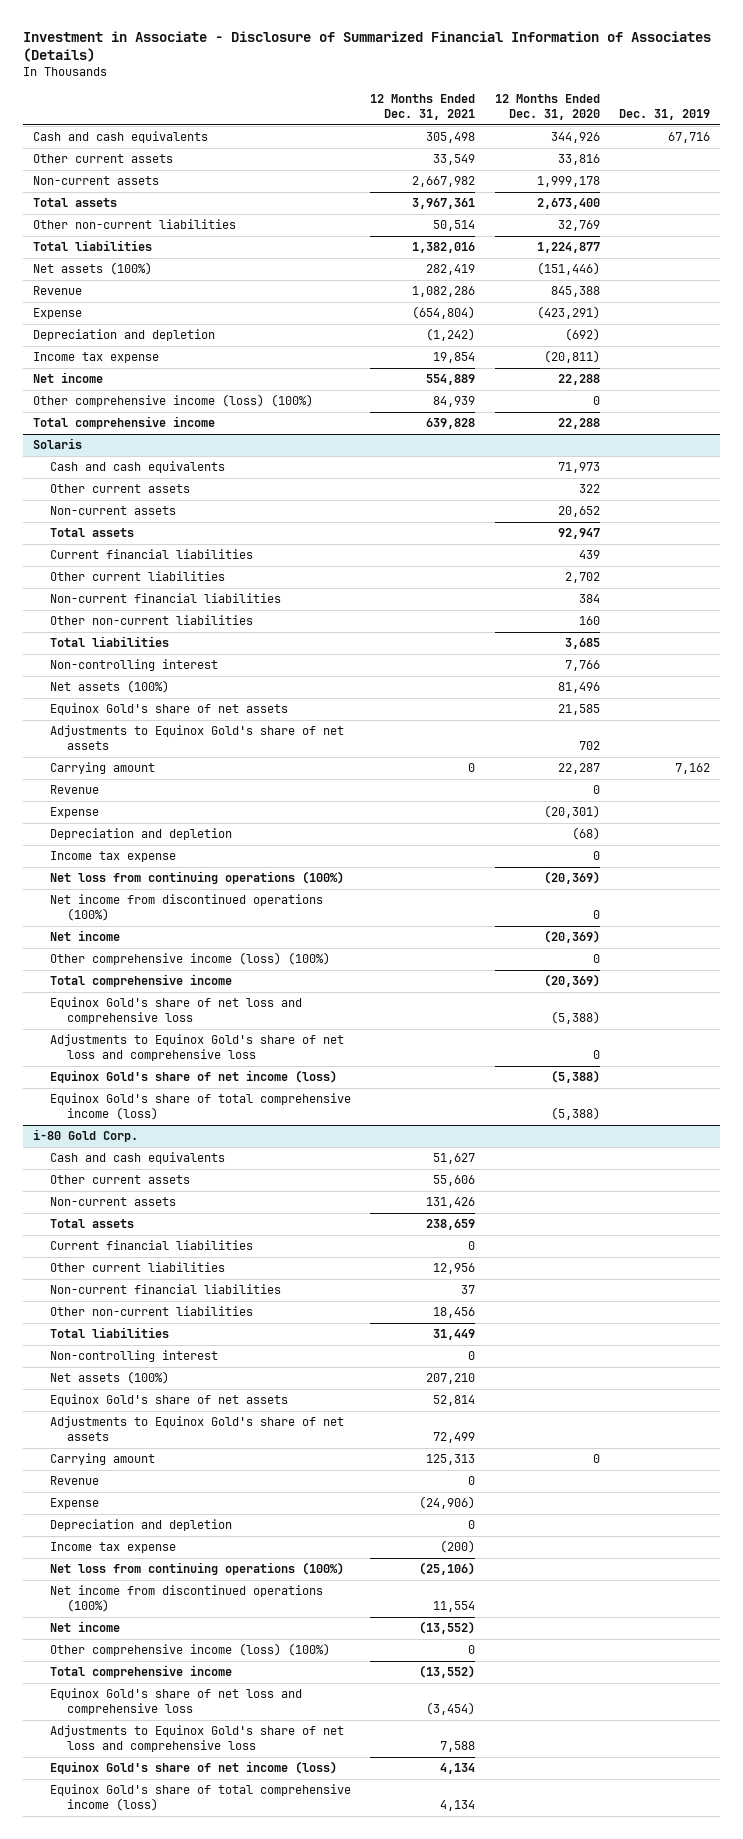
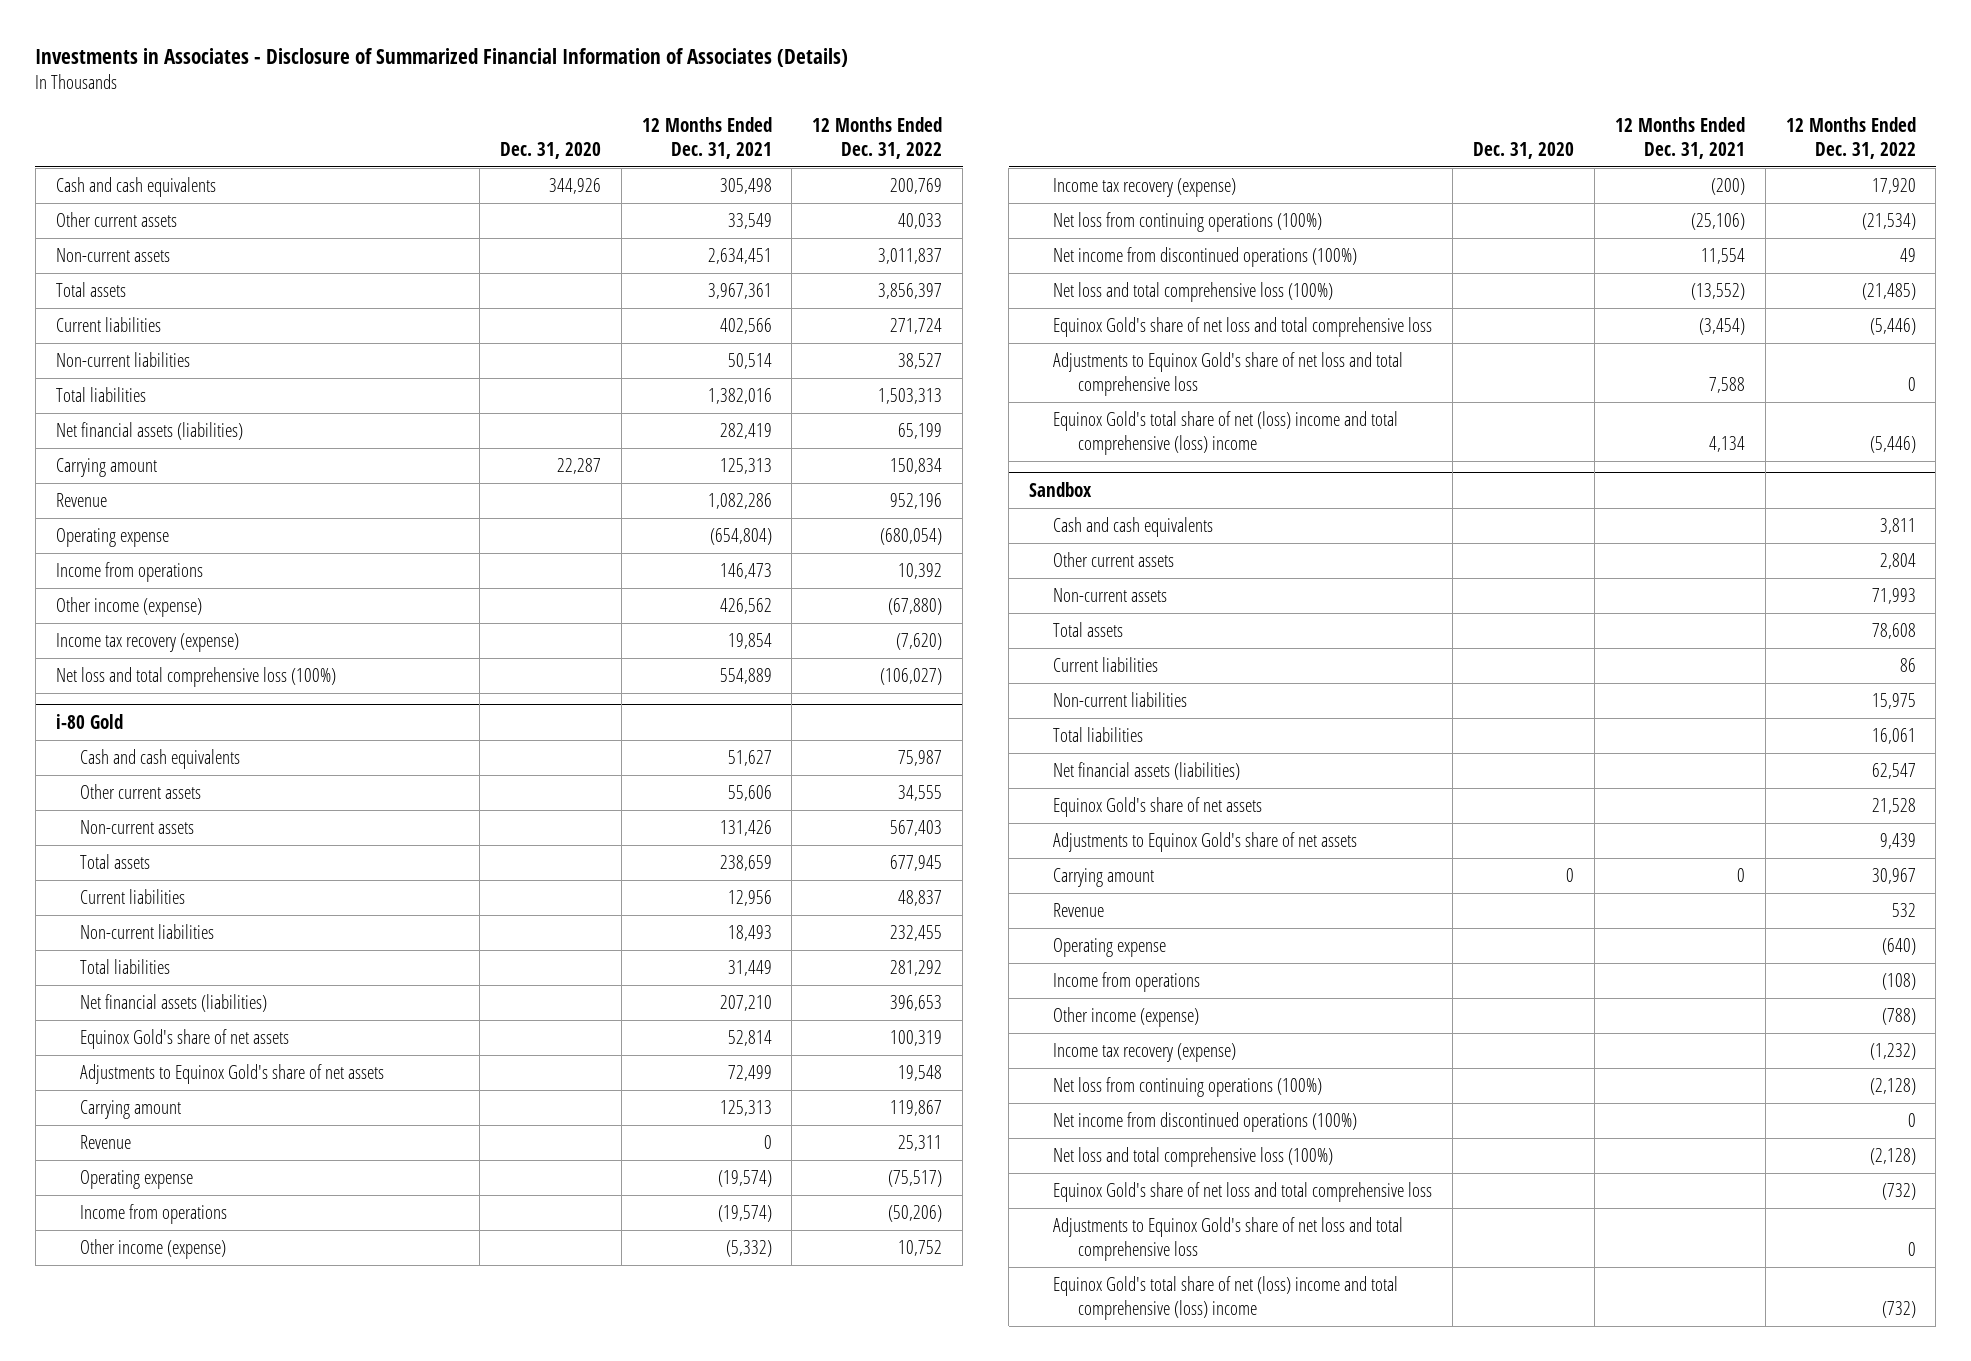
- Investment in Associate - Disclosure of Summarized Financial Information of Associates (Details)
+ Investments in Associates - Disclosure of Summarized Financial Information of Associates (Details)
- | 12 Months Ended Dec. 31, 2021 | 12 Months Ended Dec. 31, 2020 | Dec. 31, 2019
+ | Dec. 31, 2020 | 12 Months Ended Dec. 31, 2021 | 12 Months Ended Dec. 31, 2022
- Non-current assets | 2,667,982 | 1,999,178 |
+ Non-current assets | | 2,634,451 | 3,011,837
- Other non-current liabilities | 50,514 | 32,769 |
+ Current liabilities | | 402,566 | 271,724
+ Non-current liabilities | | 50,514 | 38,527
- Net assets (100%) | 282,419 | (151,446) |
+ Net financial assets (liabilities) | | 282,419 | 65,199
+ Carrying amount | 22,287 | 125,313 | 150,834
- Expense | (654,804) | (423,291) |
- Depreciation and depletion | (1,242) | (692) |
- Income tax expense | 19,854 | (20,811) |
- Net income | 554,889 | 22,288 |
- Other comprehensive income (loss) (100%) | 84,939 | 0 |
- Total comprehensive income | 639,828 | 22,288 |
- Solaris
- Cash and cash equivalents | | 71,973 |
- Other current assets | | 322 |
- Non-current assets | | 20,652 |
- Total assets | | 92,947 |
- Current financial liabilities | | 439 |
- Other current liabilities | | 2,702 |
- Non-current financial liabilities | | 384 |
- Other non-current liabilities | | 160 |
- Total liabilities | | 3,685 |
- Non-controlling interest | | 7,766 |
- Net assets (100%) | | 81,496 |
- Equinox Gold's share of net assets | | 21,585 |
- Adjustments to Equinox Gold's share of net assets | | 702 |
- Carrying amount | 0 | 22,287 | 7,162
- Revenue | | 0 |
- Expense | | (20,301) |
- Depreciation and depletion | | (68) |
- Income tax expense | | 0 |
- Net loss from continuing operations (100%) | | (20,369) |
- Net income from discontinued operations (100%) | | 0 |
- Net income | | (20,369) |
- Other comprehensive income (loss) (100%) | | 0 |
- Total comprehensive income | | (20,369) |
- Equinox Gold's share of net loss and comprehensive loss | | (5,388) |
- Adjustments to Equinox Gold's share of net loss and comprehensive loss | | 0 |
- Equinox Gold's share of net income (loss) | | (5,388) |
- Equinox Gold's share of total comprehensive income (loss) | | (5,388) |
- i-80 Gold Corp.
+ Operating expense | | (654,804) | (680,054)
+ Income from operations | | 146,473 | 10,392
+ Other income (expense) | | 426,562 | (67,880)
+ Income tax recovery (expense) | | 19,854 | (7,620)
+ Net loss and total comprehensive loss (100%) | | 554,889 | (106,027)
+ i-80 Gold
- Current financial liabilities | 0 | |
- Other current liabilities | 12,956 | |
- Non-current financial liabilities | 37 | |
- Other non-current liabilities | 18,456 | |
+ Current liabilities | | 12,956 | 48,837
+ Non-current liabilities | | 18,493 | 232,455
- Non-controlling interest | 0 | |
- Net assets (100%) | 207,210 | |
+ Net financial assets (liabilities) | | 207,210 | 396,653
- Expense | (24,906) | |
- Depreciation and depletion | 0 | |
- Income tax expense | (200) | |
+ Operating expense | | (19,574) | (75,517)
+ Income from operations | | (19,574) | (50,206)
+ Other income (expense) | | (5,332) | 10,752
+ Income tax recovery (expense) | | (200) | 17,920
- Net income | (13,552) | |
- Other comprehensive income (loss) (100%) | 0 | |
- Total comprehensive income | (13,552) | |
- Equinox Gold's share of net loss and comprehensive loss | (3,454) | |
- Adjustments to Equinox Gold's share of net loss and comprehensive loss | 7,588 | |
- Equinox Gold's share of net income (loss) | 4,134 | |
- Equinox Gold's share of total comprehensive income (loss) | 4,134 | |
+ Net loss and total comprehensive loss (100%) | | (13,552) | (21,485)
+ Equinox Gold's share of net loss and total comprehensive loss | | (3,454) | (5,446)
+ Adjustments to Equinox Gold's share of net loss and total comprehensive loss | | 7,588 | 0
+ Equinox Gold's total share of net (loss) income and total comprehensive (loss) income | | 4,134 | (5,446)
+ Sandbox
+ Cash and cash equivalents | | | 3,811
+ Other current assets | | | 2,804
+ Non-current assets | | | 71,993
+ Total assets | | | 78,608
+ Current liabilities | | | 86
+ Non-current liabilities | | | 15,975
+ Total liabilities | | | 16,061
+ Net financial assets (liabilities) | | | 62,547
+ Equinox Gold's share of net assets | | | 21,528
+ Adjustments to Equinox Gold's share of net assets | | | 9,439
+ Carrying amount | 0 | 0 | 30,967
+ Revenue | | | 532
+ Operating expense | | | (640)
+ Income from operations | | | (108)
+ Other income (expense) | | | (788)
+ Income tax recovery (expense) | | | (1,232)
+ Net loss from continuing operations (100%) | | | (2,128)
+ Net income from discontinued operations (100%) | | | 0
+ Net loss and total comprehensive loss (100%) | | | (2,128)
+ Equinox Gold's share of net loss and total comprehensive loss | | | (732)
+ Adjustments to Equinox Gold's share of net loss and total comprehensive loss | | | 0
+ Equinox Gold's total share of net (loss) income and total comprehensive (loss) income | | | (732)

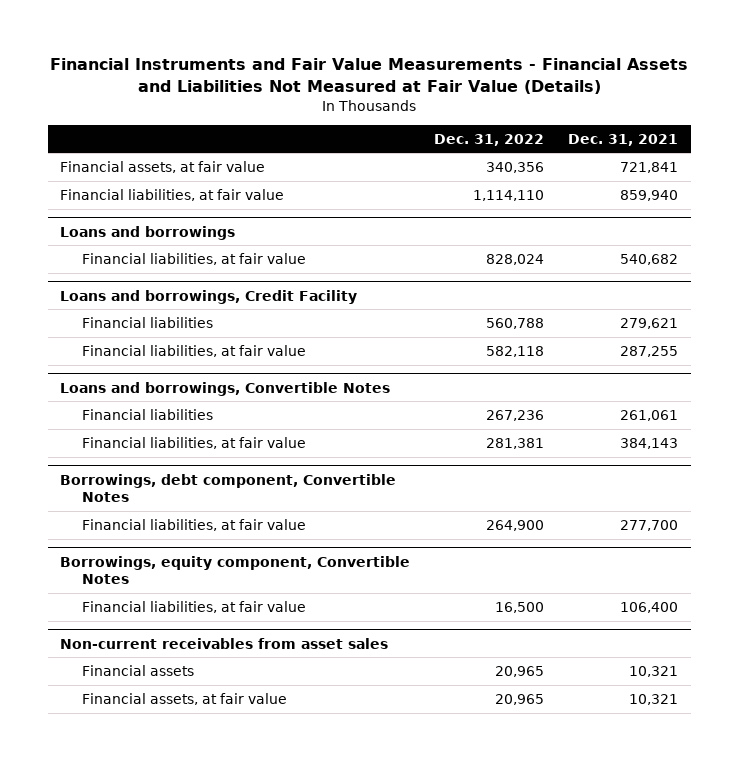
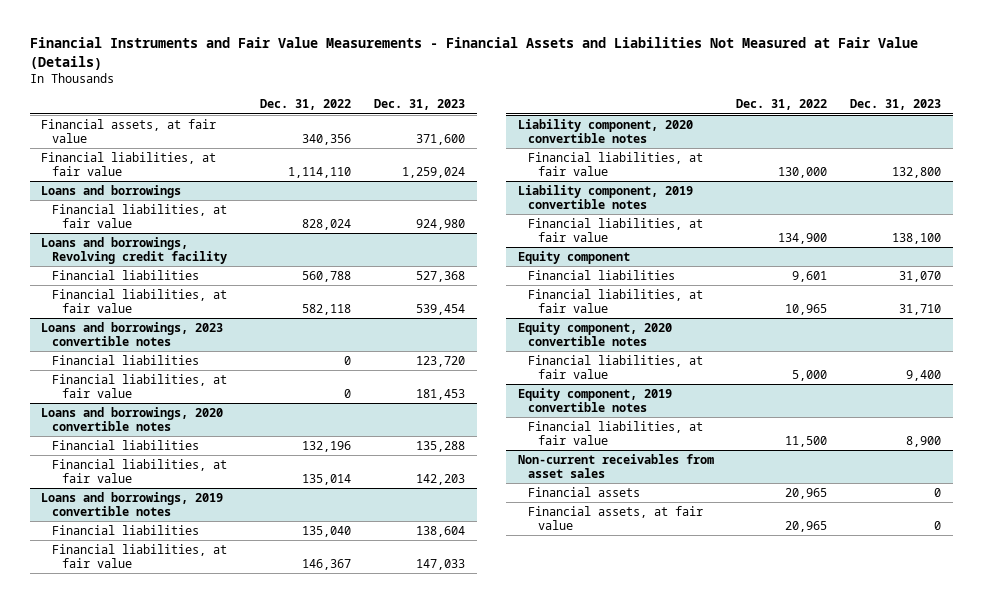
- | Dec. 31, 2022 | Dec. 31, 2021
+ | Dec. 31, 2022 | Dec. 31, 2023
- Loans and borrowings, Credit Facility
+ Loans and borrowings, Revolving credit facility
- Loans and borrowings, Convertible Notes
- Financial liabilities | 267,236 | 261,061
- Financial liabilities, at fair value | 281,381 | 384,143
- Borrowings, debt component, Convertible Notes
- Financial liabilities, at fair value | 264,900 | 277,700
- Borrowings, equity component, Convertible Notes
- Financial liabilities, at fair value | 16,500 | 106,400
+ Loans and borrowings, 2023 convertible notes
+ Financial liabilities | 0 | 123,720
+ Financial liabilities, at fair value | 0 | 181,453
+ Loans and borrowings, 2020 convertible notes
+ Financial liabilities | 132,196 | 135,288
+ Financial liabilities, at fair value | 135,014 | 142,203
+ Loans and borrowings, 2019 convertible notes
+ Financial liabilities | 135,040 | 138,604
+ Financial liabilities, at fair value | 146,367 | 147,033
+ Liability component, 2020 convertible notes
+ Financial liabilities, at fair value | 130,000 | 132,800
+ Liability component, 2019 convertible notes
+ Financial liabilities, at fair value | 134,900 | 138,100
+ Equity component
+ Financial liabilities | 9,601 | 31,070
+ Financial liabilities, at fair value | 10,965 | 31,710
+ Equity component, 2020 convertible notes
+ Financial liabilities, at fair value | 5,000 | 9,400
+ Equity component, 2019 convertible notes
+ Financial liabilities, at fair value | 11,500 | 8,900

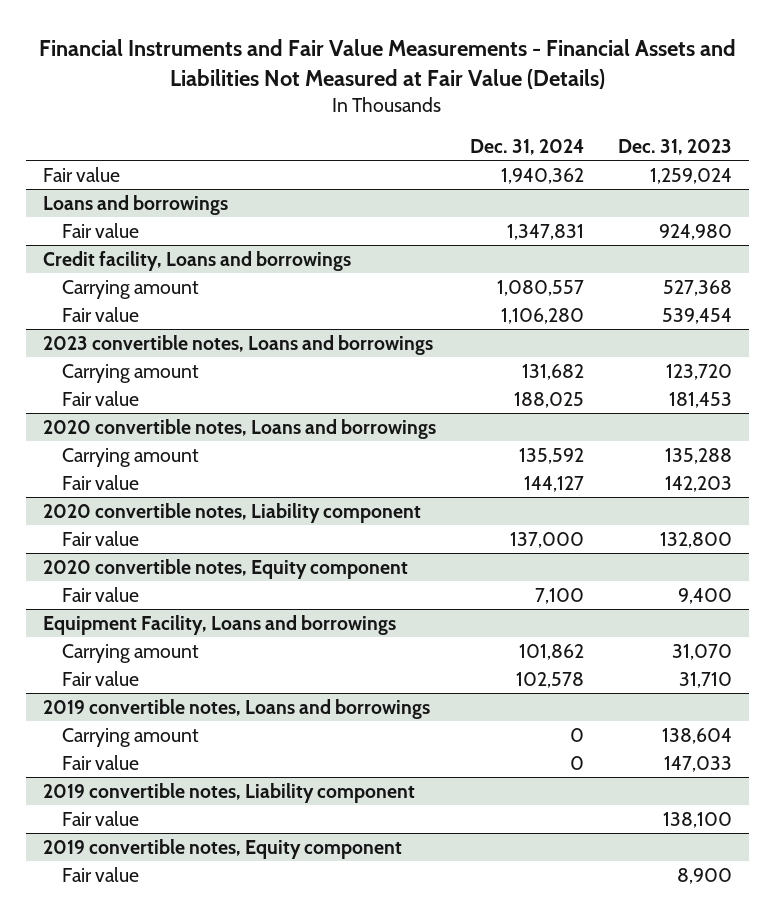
- | Dec. 31, 2022 | Dec. 31, 2023
+ | Dec. 31, 2024 | Dec. 31, 2023
- Financial assets, at fair value | 340,356 | 371,600
- Financial liabilities, at fair value | 1,114,110 | 1,259,024
+ Fair value | 1,940,362 | 1,259,024
@ Loans and borrowings
- Financial liabilities, at fair value | 828,024 | 924,980
- Loans and borrowings, Revolving credit facility
- Financial liabilities | 560,788 | 527,368
- Financial liabilities, at fair value | 582,118 | 539,454
- Loans and borrowings, 2023 convertible notes
- Financial liabilities | 0 | 123,720
- Financial liabilities, at fair value | 0 | 181,453
- Loans and borrowings, 2020 convertible notes
- Financial liabilities | 132,196 | 135,288
- Financial liabilities, at fair value | 135,014 | 142,203
- Loans and borrowings, 2019 convertible notes
- Financial liabilities | 135,040 | 138,604
- Financial liabilities, at fair value | 146,367 | 147,033
- Liability component, 2020 convertible notes
- Financial liabilities, at fair value | 130,000 | 132,800
- Liability component, 2019 convertible notes
- Financial liabilities, at fair value | 134,900 | 138,100
- Equity component
- Financial liabilities | 9,601 | 31,070
- Financial liabilities, at fair value | 10,965 | 31,710
- Equity component, 2020 convertible notes
- Financial liabilities, at fair value | 5,000 | 9,400
- Equity component, 2019 convertible notes
- Financial liabilities, at fair value | 11,500 | 8,900
- Non-current receivables from asset sales
- Financial assets | 20,965 | 0
- Financial assets, at fair value | 20,965 | 0
@ Loans and borrowings
+ Fair value | 1,347,831 | 924,980
+ Credit facility, Loans and borrowings
+ Carrying amount | 1,080,557 | 527,368
+ Fair value | 1,106,280 | 539,454
+ 2023 convertible notes, Loans and borrowings
+ Carrying amount | 131,682 | 123,720
+ Fair value | 188,025 | 181,453
+ 2020 convertible notes, Loans and borrowings
+ Carrying amount | 135,592 | 135,288
+ Fair value | 144,127 | 142,203
+ 2020 convertible notes, Liability component
+ Fair value | 137,000 | 132,800
+ 2020 convertible notes, Equity component
+ Fair value | 7,100 | 9,400
+ Equipment Facility, Loans and borrowings
+ Carrying amount | 101,862 | 31,070
+ Fair value | 102,578 | 31,710
+ 2019 convertible notes, Loans and borrowings
+ Carrying amount | 0 | 138,604
+ Fair value | 0 | 147,033
+ 2019 convertible notes, Liability component
+ Fair value | | 138,100
+ 2019 convertible notes, Equity component
+ Fair value | | 8,900

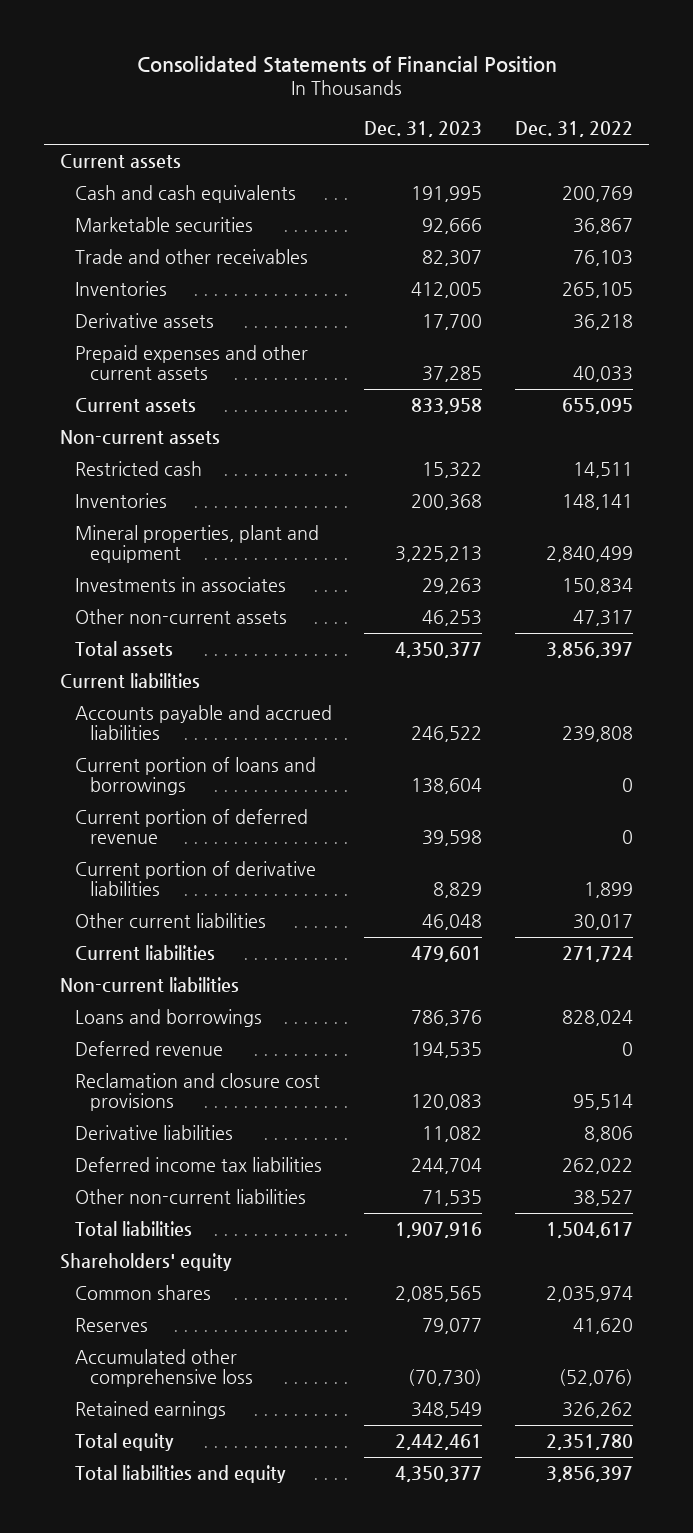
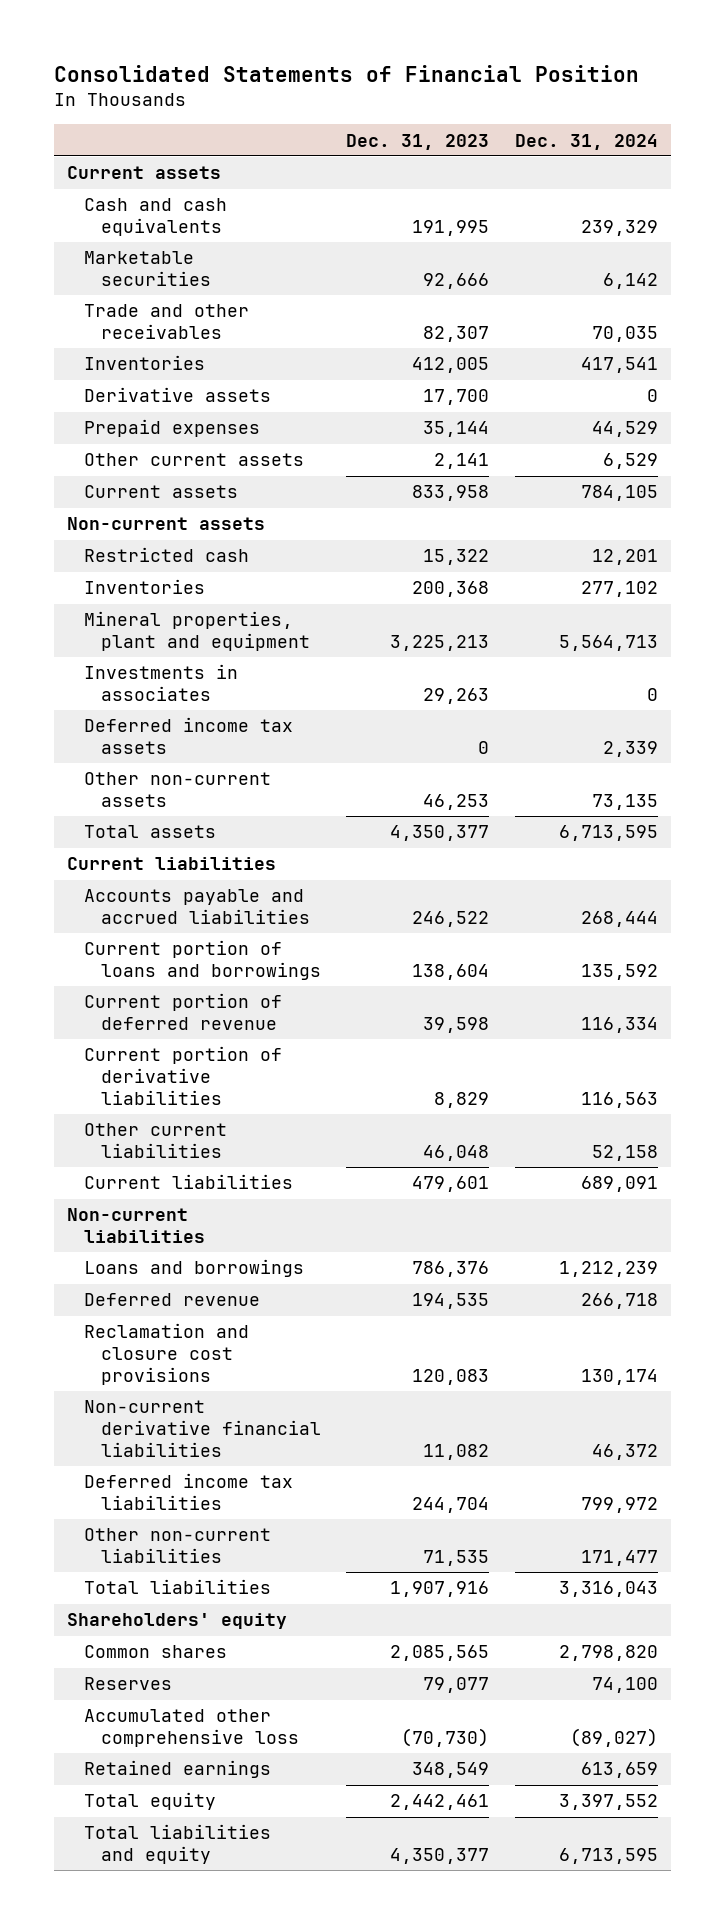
- | Dec. 31, 2023 | Dec. 31, 2022
+ | Dec. 31, 2023 | Dec. 31, 2024
- Prepaid expenses and other current assets | 37,285 | 40,033
+ Prepaid expenses | 35,144 | 44,529
+ Other current assets | 2,141 | 6,529
+ Deferred income tax assets | 0 | 2,339
- Derivative liabilities | 11,082 | 8,806
+ Non-current derivative financial liabilities | 11,082 | 46,372

